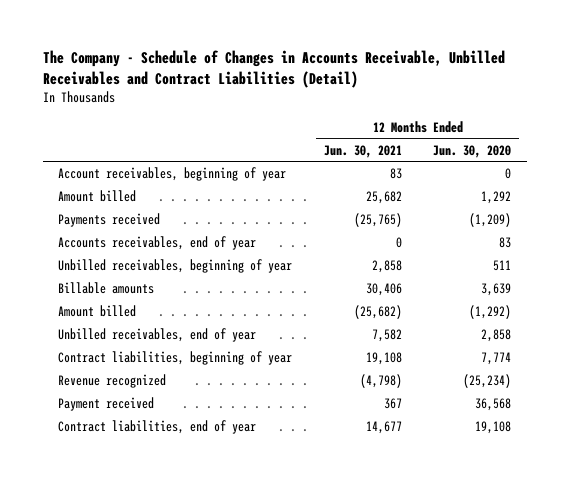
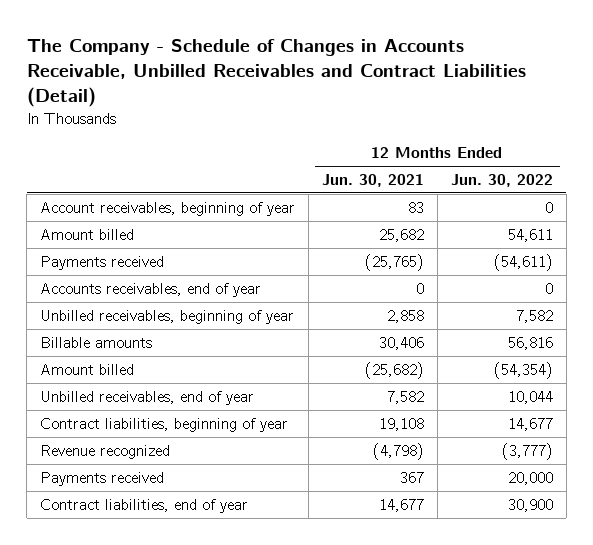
- | 12 Months Ended Jun. 30, 2021 | 12 Months Ended Jun. 30, 2020
+ | 12 Months Ended Jun. 30, 2021 | 12 Months Ended Jun. 30, 2022
- Payment received | 367 | 36,568
+ Payments received | 367 | 20,000

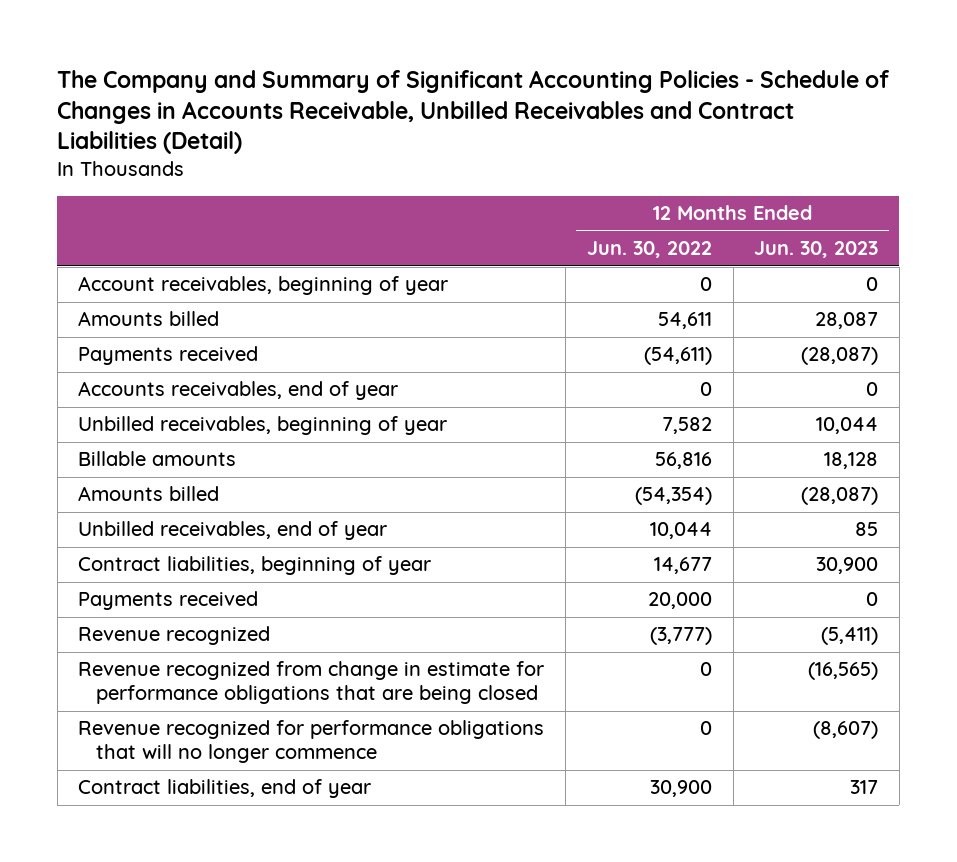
- The Company - Schedule of Changes in Accounts Receivable, Unbilled Receivables and Contract Liabilities (Detail)
+ The Company and Summary of Significant Accounting Policies - Schedule of Changes in Accounts Receivable, Unbilled Receivables and Contract Liabilities (Detail)
- | 12 Months Ended Jun. 30, 2021 | 12 Months Ended Jun. 30, 2022
+ | 12 Months Ended Jun. 30, 2022 | 12 Months Ended Jun. 30, 2023
- Amount billed | 25,682 | 54,611
+ Amounts billed | 54,611 | 28,087
- Amount billed | (25,682) | (54,354)
+ Amounts billed | (54,354) | (28,087)
moved down: Revenue recognized | (3,777) | (5,411)
+ Revenue recognized from change in estimate for performance obligations that are being closed | 0 | (16,565)
+ Revenue recognized for performance obligations that will no longer commence | 0 | (8,607)

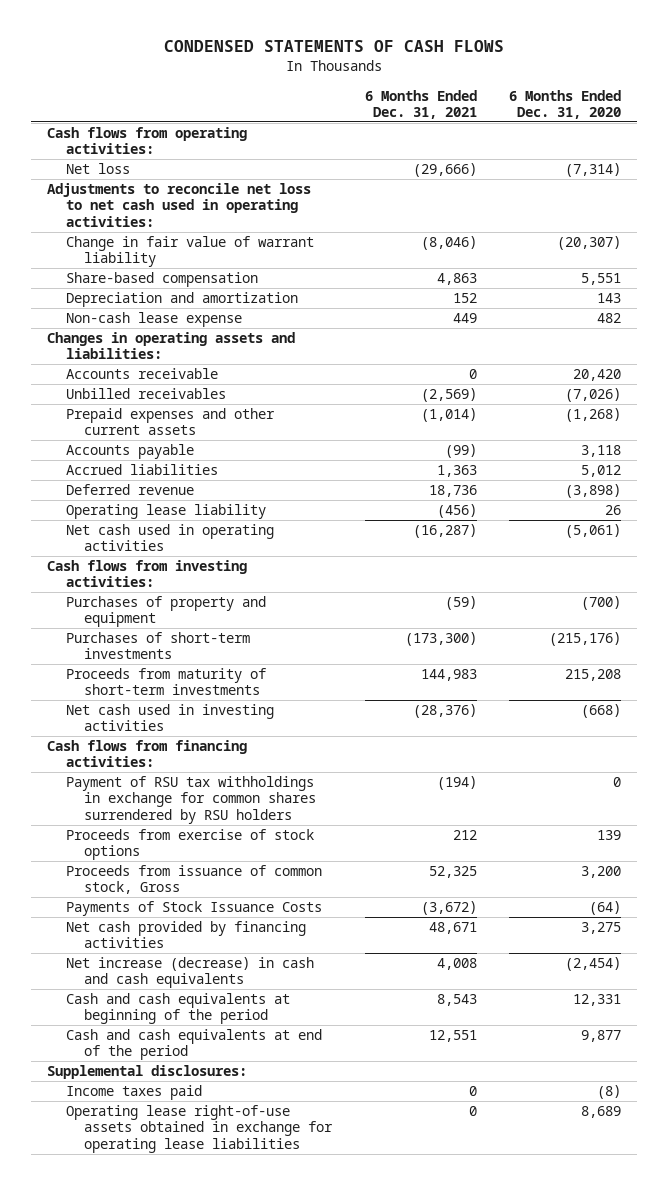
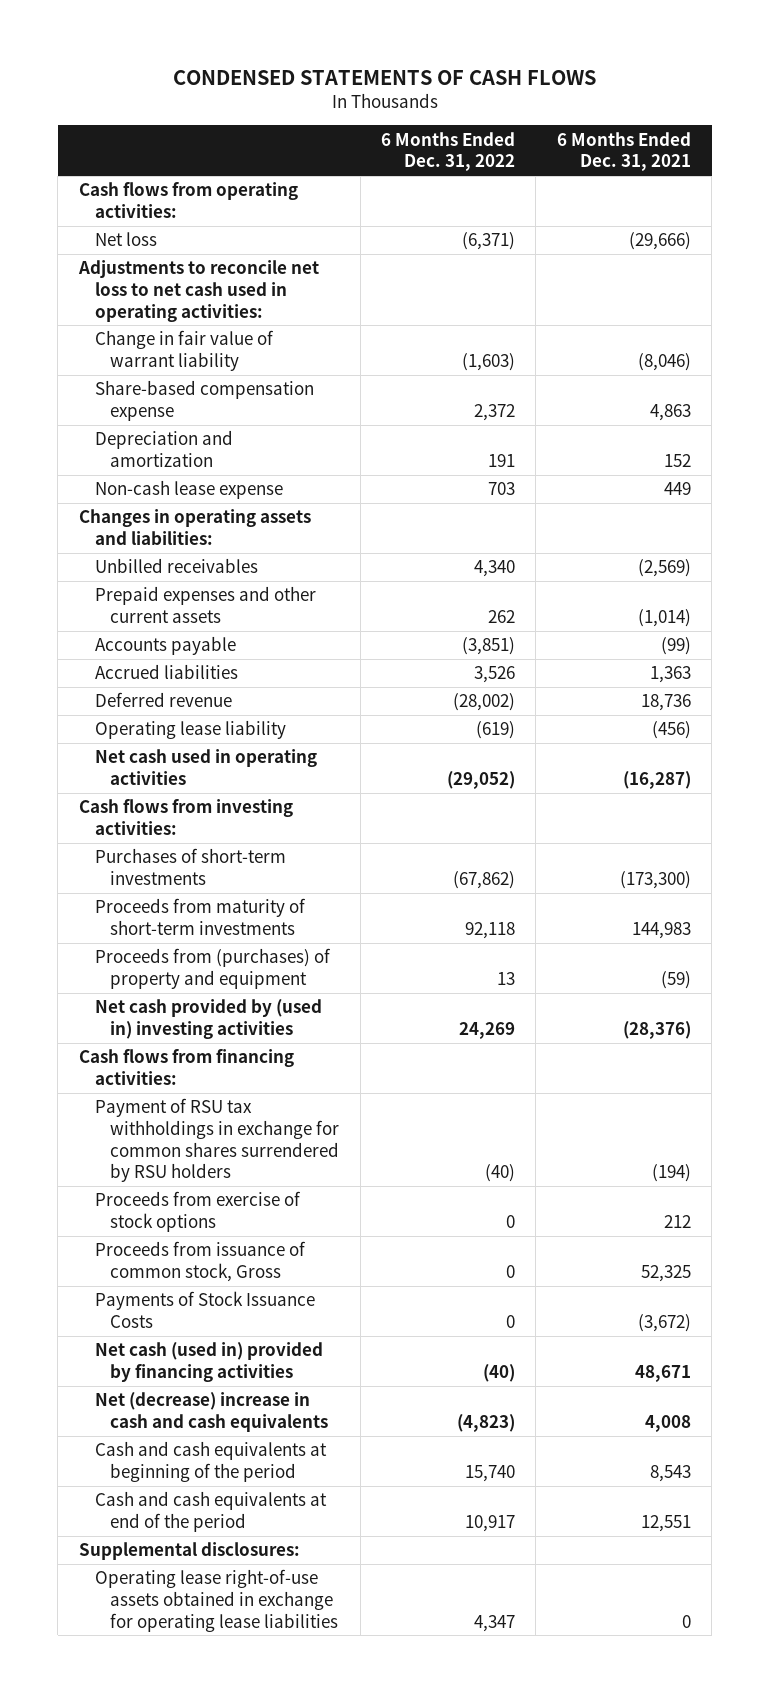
- | 6 Months Ended Dec. 31, 2021 | 6 Months Ended Dec. 31, 2020
+ | 6 Months Ended Dec. 31, 2022 | 6 Months Ended Dec. 31, 2021
- Share-based compensation | 4,863 | 5,551
+ Share-based compensation expense | 2,372 | 4,863
- Accounts receivable | 0 | 20,420
- Purchases of property and equipment | (59) | (700)
- Net cash used in investing activities | (28,376) | (668)
+ Proceeds from (purchases) of property and equipment | 13 | (59)
+ Net cash provided by (used in) investing activities | 24,269 | (28,376)
- Net cash provided by financing activities | 48,671 | 3,275
- Net increase (decrease) in cash and cash equivalents | 4,008 | (2,454)
+ Net cash (used in) provided by financing activities | (40) | 48,671
+ Net (decrease) increase in cash and cash equivalents | (4,823) | 4,008
- Income taxes paid | 0 | (8)

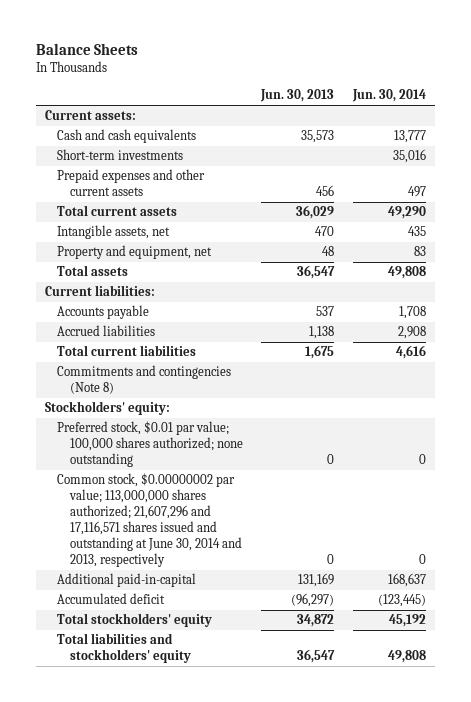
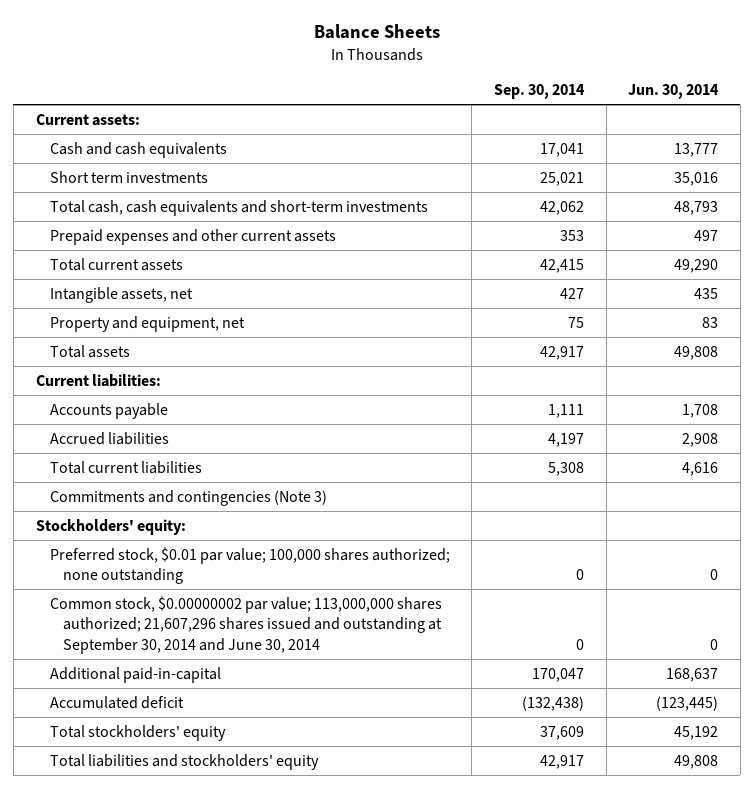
- | Jun. 30, 2013 | Jun. 30, 2014
+ | Sep. 30, 2014 | Jun. 30, 2014
- Short-term investments | | 35,016
+ Short term investments | 25,021 | 35,016
+ Total cash, cash equivalents and short-term investments | 42,062 | 48,793
- Commitments and contingencies (Note 8)
+ Commitments and contingencies (Note 3)
- Common stock, $0.00000002 par value; 113,000,000 shares authorized; 21,607,296 and 17,116,571 shares issued and outstanding at June 30, 2014 and 2013, respectively | 0 | 0
+ Common stock, $0.00000002 par value; 113,000,000 shares authorized; 21,607,296 shares issued and outstanding at September 30, 2014 and June 30, 2014 | 0 | 0

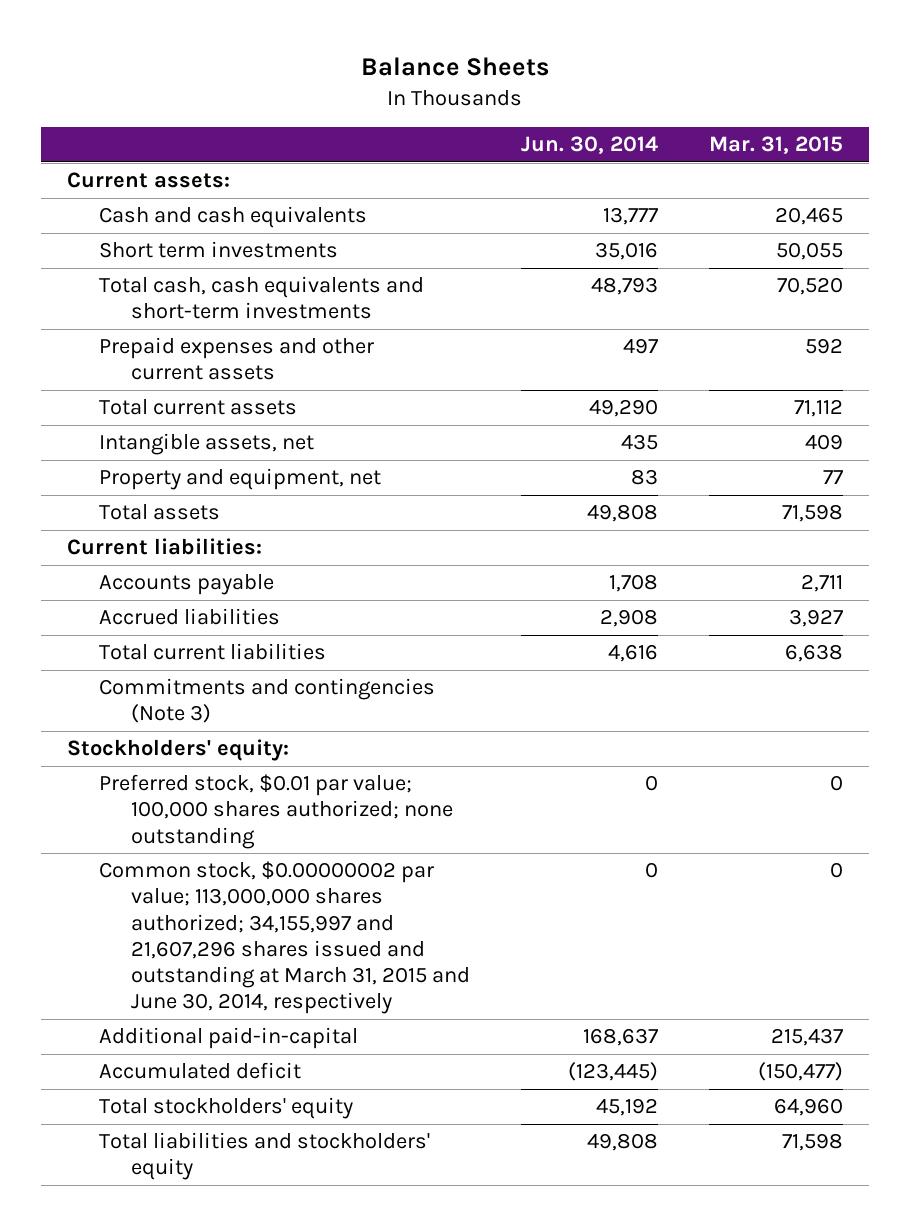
- | Sep. 30, 2014 | Jun. 30, 2014
+ | Jun. 30, 2014 | Mar. 31, 2015
- Common stock, $0.00000002 par value; 113,000,000 shares authorized; 21,607,296 shares issued and outstanding at September 30, 2014 and June 30, 2014 | 0 | 0
+ Common stock, $0.00000002 par value; 113,000,000 shares authorized; 34,155,997 and 21,607,296 shares issued and outstanding at March 31, 2015 and June 30, 2014, respectively | 0 | 0

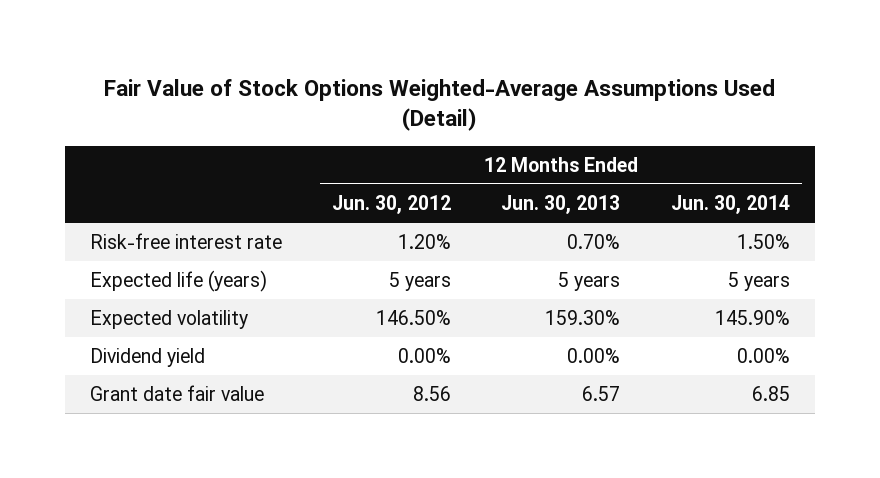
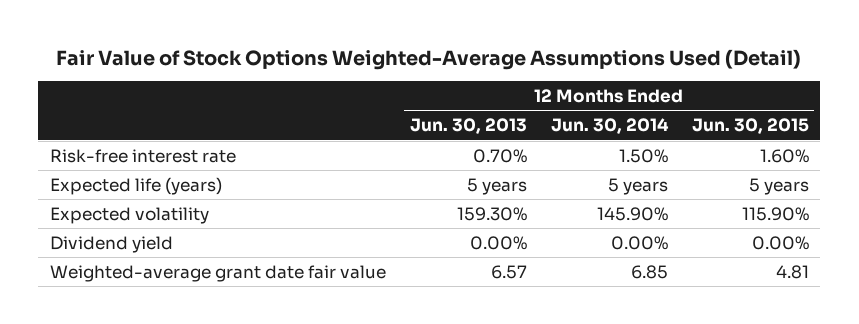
- | 12 Months Ended Jun. 30, 2012 | 12 Months Ended Jun. 30, 2013 | 12 Months Ended Jun. 30, 2014
+ | 12 Months Ended Jun. 30, 2013 | 12 Months Ended Jun. 30, 2014 | 12 Months Ended Jun. 30, 2015
- Grant date fair value | 8.56 | 6.57 | 6.85
+ Weighted-average grant date fair value | 6.57 | 6.85 | 4.81

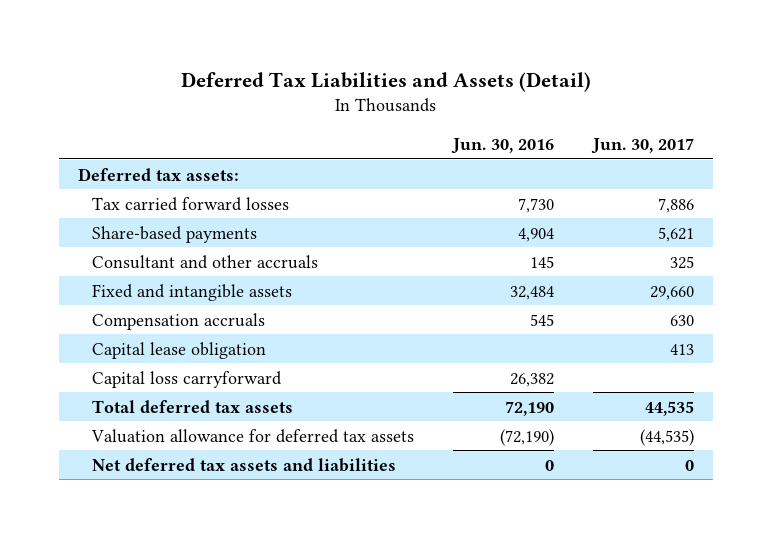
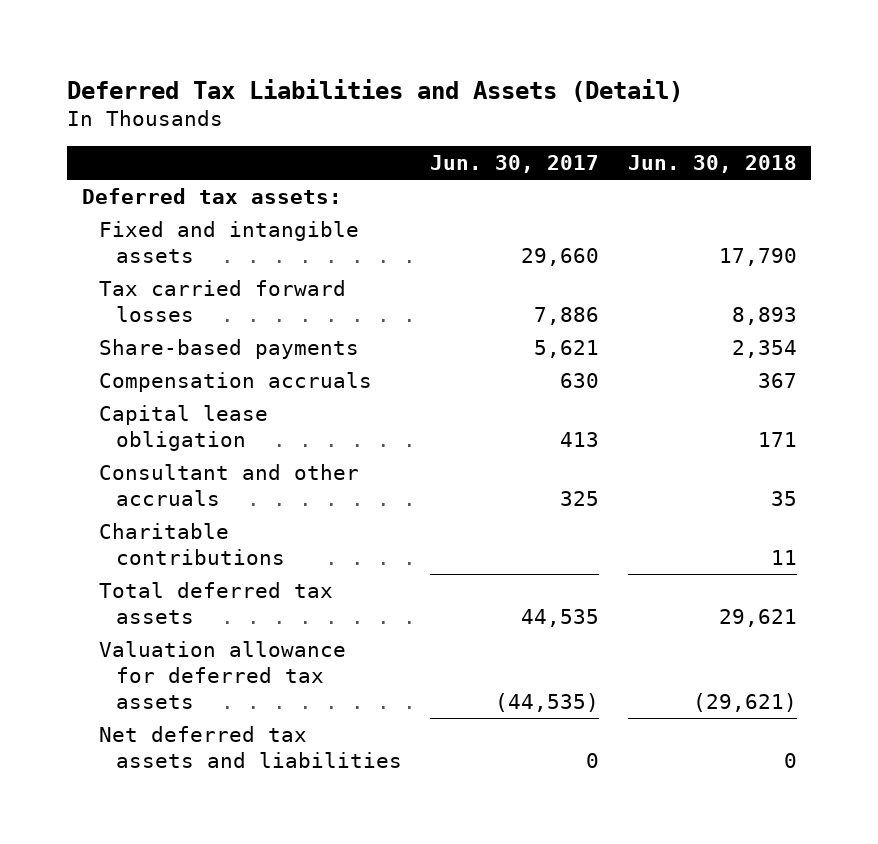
- | Jun. 30, 2016 | Jun. 30, 2017
+ | Jun. 30, 2017 | Jun. 30, 2018
moved up: Fixed and intangible assets | 29,660 | 17,790
- Capital loss carryforward | 26,382 |
moved down: Consultant and other accruals | 325 | 35
+ Charitable contributions | | 11

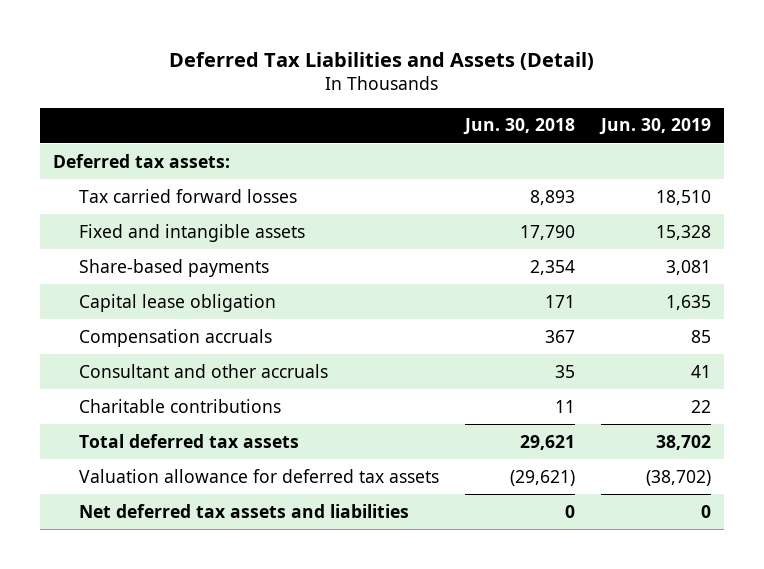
- | Jun. 30, 2017 | Jun. 30, 2018
+ | Jun. 30, 2018 | Jun. 30, 2019
moved down: Fixed and intangible assets | 17,790 | 15,328
moved down: Compensation accruals | 367 | 85

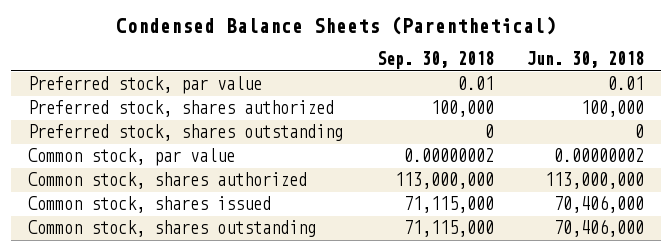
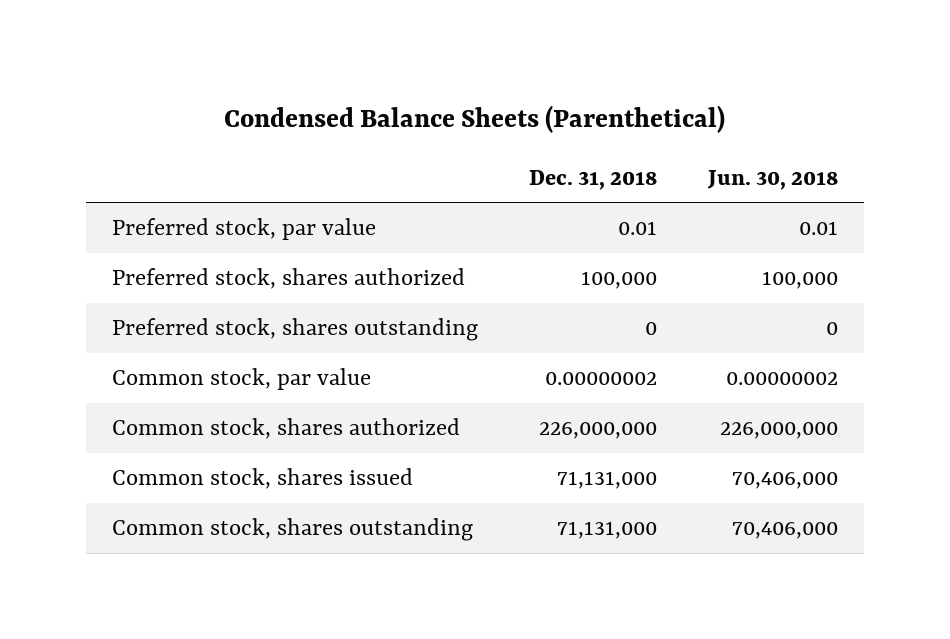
- | Sep. 30, 2018 | Jun. 30, 2018
+ | Dec. 31, 2018 | Jun. 30, 2018
- Common stock, shares authorized | 113,000,000 | 113,000,000
+ Common stock, shares authorized | 226,000,000 | 226,000,000

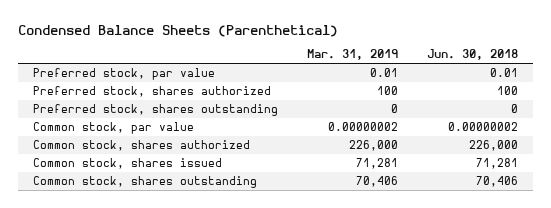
- | Dec. 31, 2018 | Jun. 30, 2018
+ | Mar. 31, 2019 | Jun. 30, 2018
- Preferred stock, shares authorized | 100,000 | 100,000
+ Preferred stock, shares authorized | 100 | 100
- Common stock, shares authorized | 226,000,000 | 226,000,000
- Common stock, shares issued | 71,131,000 | 70,406,000
- Common stock, shares outstanding | 71,131,000 | 70,406,000
+ Common stock, shares authorized | 226,000 | 226,000
+ Common stock, shares issued | 71,281 | 71,281
+ Common stock, shares outstanding | 70,406 | 70,406

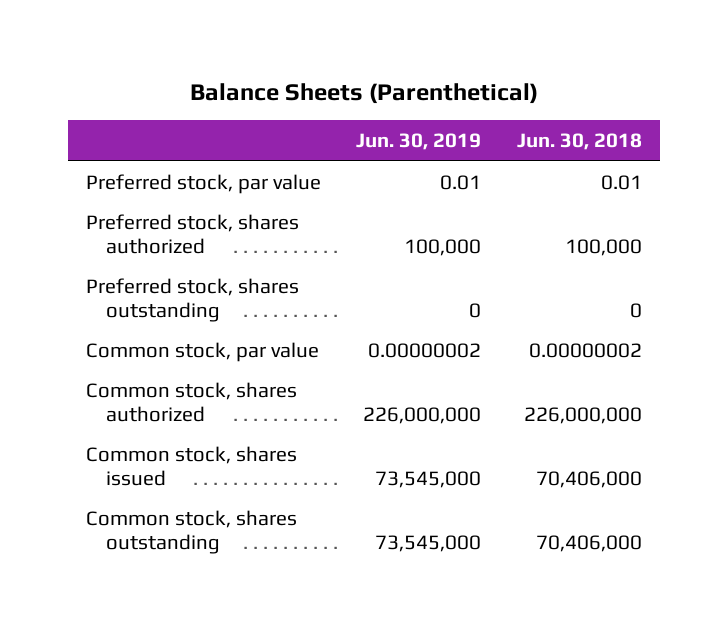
- Condensed Balance Sheets (Parenthetical)
+ Balance Sheets (Parenthetical)
- | Mar. 31, 2019 | Jun. 30, 2018
+ | Jun. 30, 2019 | Jun. 30, 2018
- Preferred stock, shares authorized | 100 | 100
+ Preferred stock, shares authorized | 100,000 | 100,000
- Common stock, shares authorized | 226,000 | 226,000
- Common stock, shares issued | 71,281 | 71,281
- Common stock, shares outstanding | 70,406 | 70,406
+ Common stock, shares authorized | 226,000,000 | 226,000,000
+ Common stock, shares issued | 73,545,000 | 70,406,000
+ Common stock, shares outstanding | 73,545,000 | 70,406,000

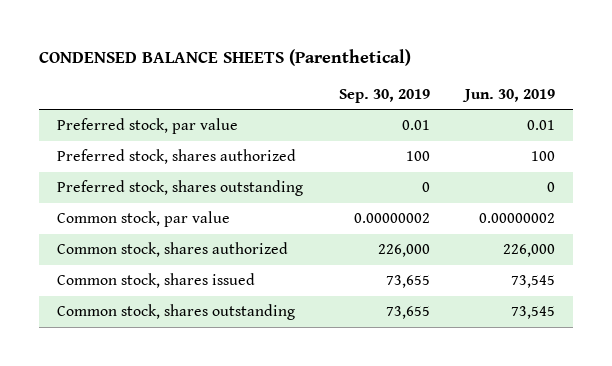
- Balance Sheets (Parenthetical)
+ CONDENSED BALANCE SHEETS (Parenthetical)
- | Jun. 30, 2019 | Jun. 30, 2018
+ | Sep. 30, 2019 | Jun. 30, 2019
- Preferred stock, shares authorized | 100,000 | 100,000
+ Preferred stock, shares authorized | 100 | 100
- Common stock, shares authorized | 226,000,000 | 226,000,000
- Common stock, shares issued | 73,545,000 | 70,406,000
- Common stock, shares outstanding | 73,545,000 | 70,406,000
+ Common stock, shares authorized | 226,000 | 226,000
+ Common stock, shares issued | 73,655 | 73,545
+ Common stock, shares outstanding | 73,655 | 73,545

